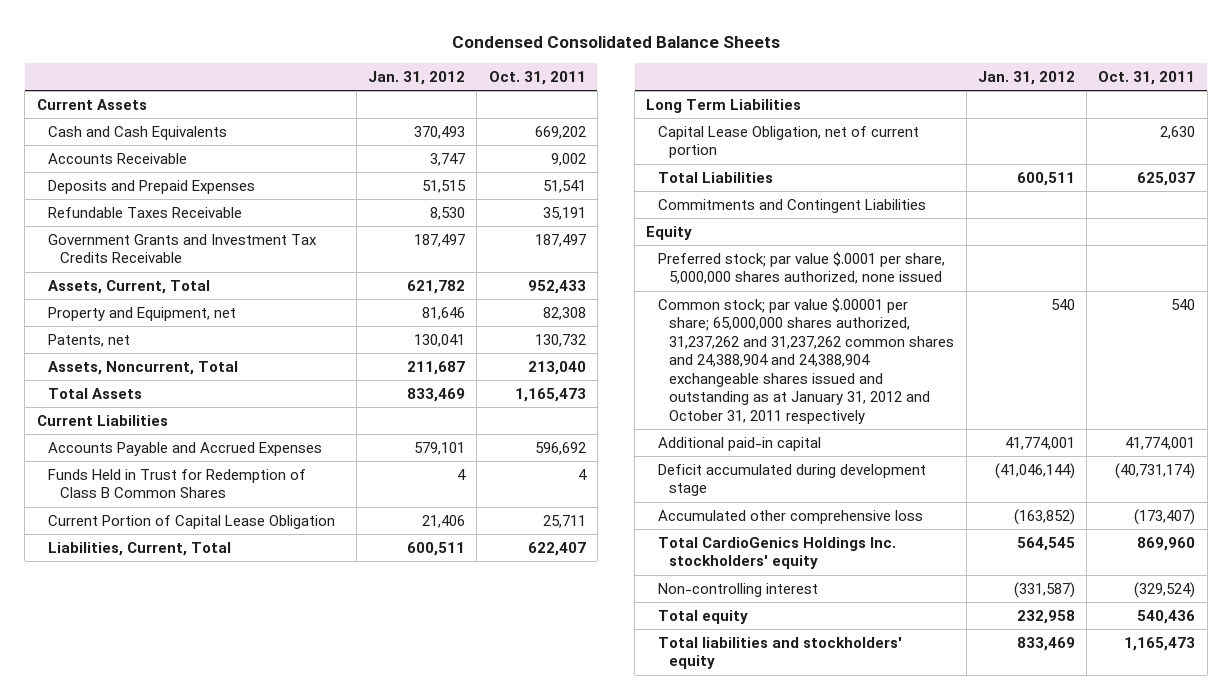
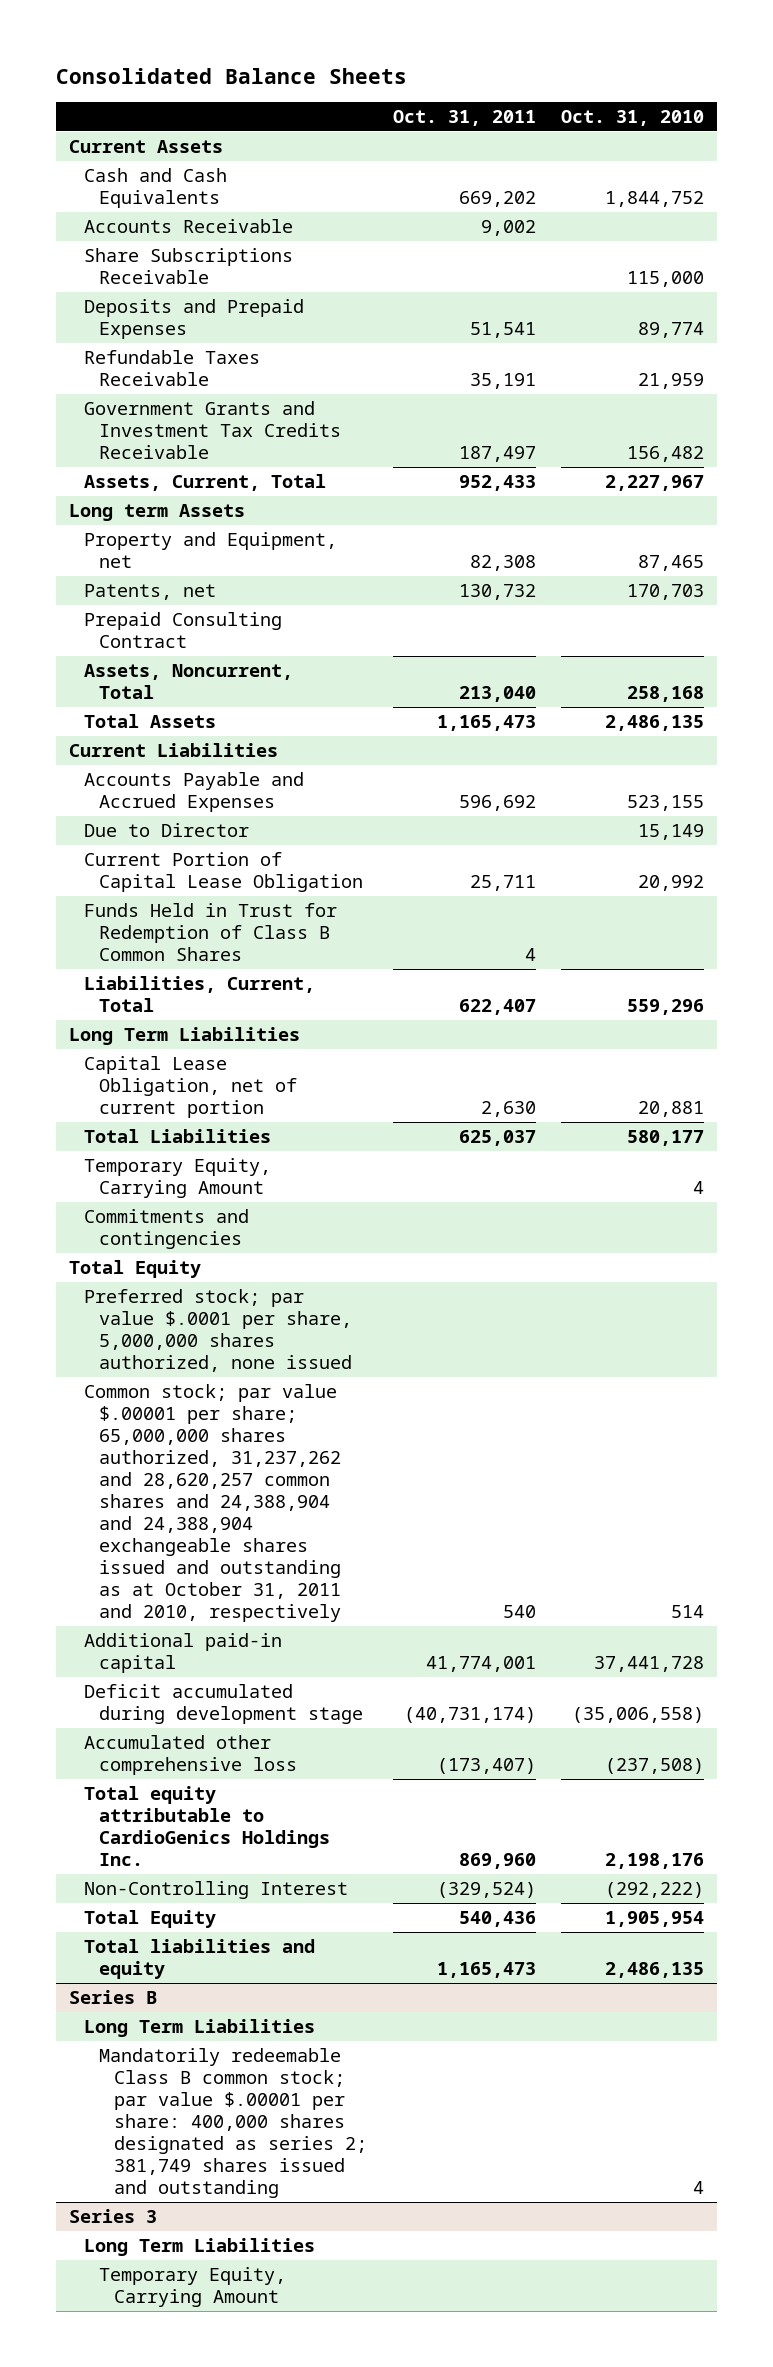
- Condensed Consolidated Balance Sheets
+ Consolidated Balance Sheets
- | Jan. 31, 2012 | Oct. 31, 2011
+ | Oct. 31, 2011 | Oct. 31, 2010
+ Share Subscriptions Receivable | | 115,000
+ Long term Assets
+ Prepaid Consulting Contract
+ Due to Director | | 15,149
moved down: Funds Held in Trust for Redemption of Class B Common Shares | 4 |
- Commitments and Contingent Liabilities
- Equity
+ Temporary Equity, Carrying Amount | | 4
+ Commitments and contingencies
+ Total Equity
- Common stock; par value $.00001 per share; 65,000,000 shares authorized, 31,237,262 and 31,237,262 common shares and 24,388,904 and 24,388,904 exchangeable shares issued and outstanding as at January 31, 2012 and October 31, 2011 respectively | 540 | 540
+ Common stock; par value $.00001 per share; 65,000,000 shares authorized, 31,237,262 and 28,620,257 common shares and 24,388,904 and 24,388,904 exchangeable shares issued and outstanding as at October 31, 2011 and 2010, respectively | 540 | 514
- Total CardioGenics Holdings Inc. stockholders' equity | 564,545 | 869,960
- Non-controlling interest | (331,587) | (329,524)
- Total equity | 232,958 | 540,436
- Total liabilities and stockholders' equity | 833,469 | 1,165,473
+ Total equity attributable to CardioGenics Holdings Inc. | 869,960 | 2,198,176
+ Non-Controlling Interest | (329,524) | (292,222)
+ Total Equity | 540,436 | 1,905,954
+ Total liabilities and equity | 1,165,473 | 2,486,135
+ Series B
+ Long Term Liabilities
+ Mandatorily redeemable Class B common stock; par value $.00001 per share: 400,000 shares designated as series 2; 381,749 shares issued and outstanding | | 4
+ Series 3
+ Long Term Liabilities
+ Temporary Equity, Carrying Amount

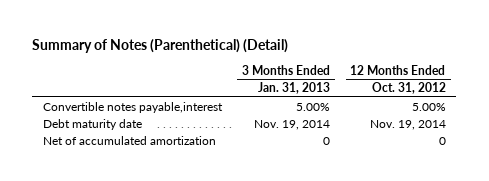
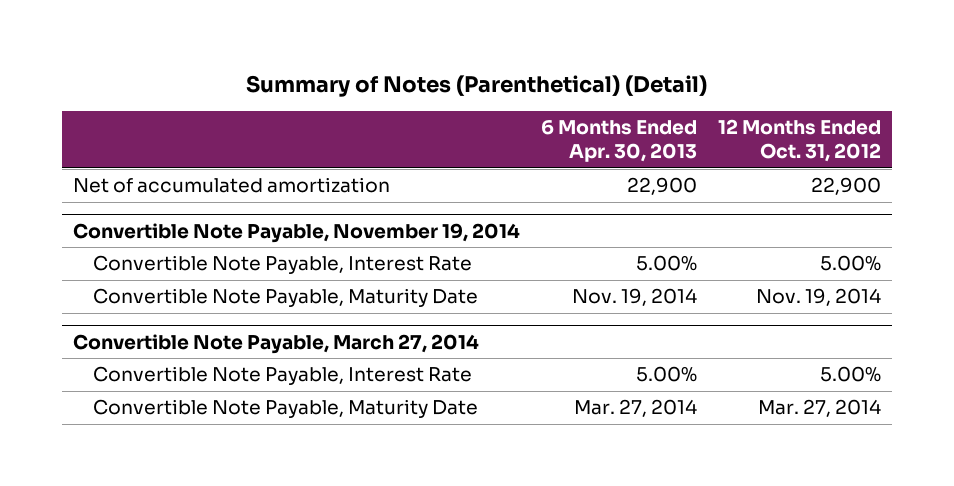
- | 3 Months Ended Jan. 31, 2013 | 12 Months Ended Oct. 31, 2012
+ | 6 Months Ended Apr. 30, 2013 | 12 Months Ended Oct. 31, 2012
- Convertible notes payable,interest | 5.00% | 5.00%
- Debt maturity date | Nov. 19, 2014 | Nov. 19, 2014
- Net of accumulated amortization | 0 | 0
+ Net of accumulated amortization | 22,900 | 22,900
+ Convertible Note Payable, November 19, 2014
+ Convertible Note Payable, Interest Rate | 5.00% | 5.00%
+ Convertible Note Payable, Maturity Date | Nov. 19, 2014 | Nov. 19, 2014
+ Convertible Note Payable, March 27, 2014
+ Convertible Note Payable, Interest Rate | 5.00% | 5.00%
+ Convertible Note Payable, Maturity Date | Mar. 27, 2014 | Mar. 27, 2014

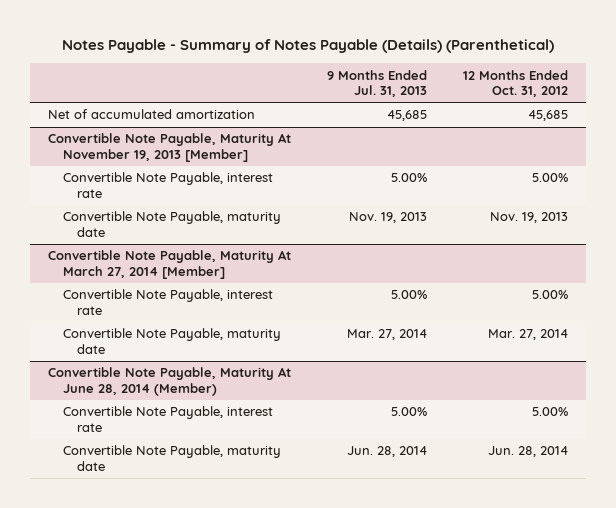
- Summary of Notes (Parenthetical) (Detail)
+ Notes Payable - Summary of Notes Payable (Details) (Parenthetical)
- | 6 Months Ended Apr. 30, 2013 | 12 Months Ended Oct. 31, 2012
+ | 9 Months Ended Jul. 31, 2013 | 12 Months Ended Oct. 31, 2012
- Net of accumulated amortization | 22,900 | 22,900
- Convertible Note Payable, November 19, 2014
- Convertible Note Payable, Interest Rate | 5.00% | 5.00%
- Convertible Note Payable, Maturity Date | Nov. 19, 2014 | Nov. 19, 2014
- Convertible Note Payable, March 27, 2014
- Convertible Note Payable, Interest Rate | 5.00% | 5.00%
- Convertible Note Payable, Maturity Date | Mar. 27, 2014 | Mar. 27, 2014
+ Net of accumulated amortization | 45,685 | 45,685
+ Convertible Note Payable, Maturity At November 19, 2013 [Member]
+ Convertible Note Payable, interest rate | 5.00% | 5.00%
+ Convertible Note Payable, maturity date | Nov. 19, 2013 | Nov. 19, 2013
+ Convertible Note Payable, Maturity At March 27, 2014 [Member]
+ Convertible Note Payable, interest rate | 5.00% | 5.00%
+ Convertible Note Payable, maturity date | Mar. 27, 2014 | Mar. 27, 2014
+ Convertible Note Payable, Maturity At June 28, 2014 (Member)
+ Convertible Note Payable, interest rate | 5.00% | 5.00%
+ Convertible Note Payable, maturity date | Jun. 28, 2014 | Jun. 28, 2014

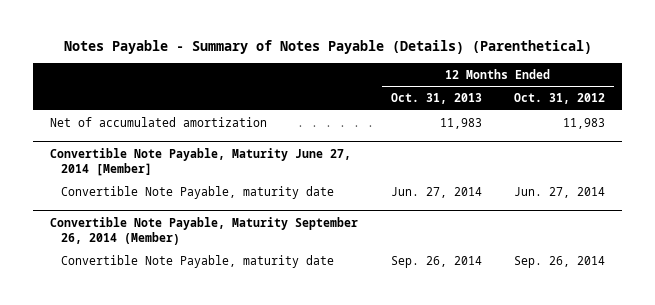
- | 9 Months Ended Jul. 31, 2013 | 12 Months Ended Oct. 31, 2012
+ | 12 Months Ended Oct. 31, 2013 | 12 Months Ended Oct. 31, 2012
- Net of accumulated amortization | 45,685 | 45,685
- Convertible Note Payable, Maturity At November 19, 2013 [Member]
- Convertible Note Payable, interest rate | 5.00% | 5.00%
- Convertible Note Payable, maturity date | Nov. 19, 2013 | Nov. 19, 2013
- Convertible Note Payable, Maturity At March 27, 2014 [Member]
- Convertible Note Payable, interest rate | 5.00% | 5.00%
- Convertible Note Payable, maturity date | Mar. 27, 2014 | Mar. 27, 2014
- Convertible Note Payable, Maturity At June 28, 2014 (Member)
- Convertible Note Payable, interest rate | 5.00% | 5.00%
- Convertible Note Payable, maturity date | Jun. 28, 2014 | Jun. 28, 2014
+ Net of accumulated amortization | 11,983 | 11,983
+ Convertible Note Payable, Maturity June 27, 2014 [Member]
+ Convertible Note Payable, maturity date | Jun. 27, 2014 | Jun. 27, 2014
+ Convertible Note Payable, Maturity September 26, 2014 (Member)
+ Convertible Note Payable, maturity date | Sep. 26, 2014 | Sep. 26, 2014

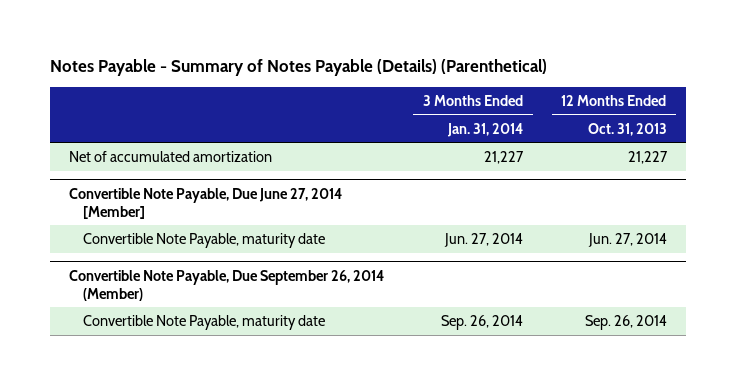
- | 12 Months Ended Oct. 31, 2013 | 12 Months Ended Oct. 31, 2012
+ | 3 Months Ended Jan. 31, 2014 | 12 Months Ended Oct. 31, 2013
- Net of accumulated amortization | 11,983 | 11,983
- Convertible Note Payable, Maturity June 27, 2014 [Member]
+ Net of accumulated amortization | 21,227 | 21,227
+ Convertible Note Payable, Due June 27, 2014 [Member]
- Convertible Note Payable, Maturity September 26, 2014 (Member)
+ Convertible Note Payable, Due September 26, 2014 (Member)

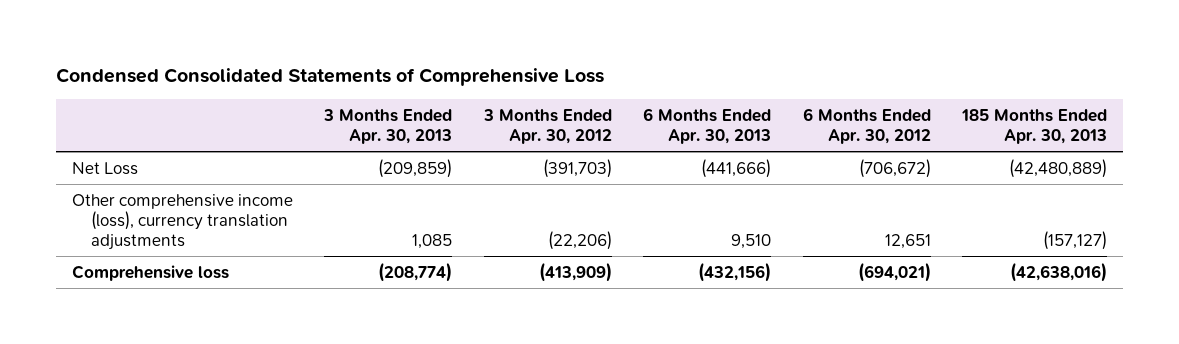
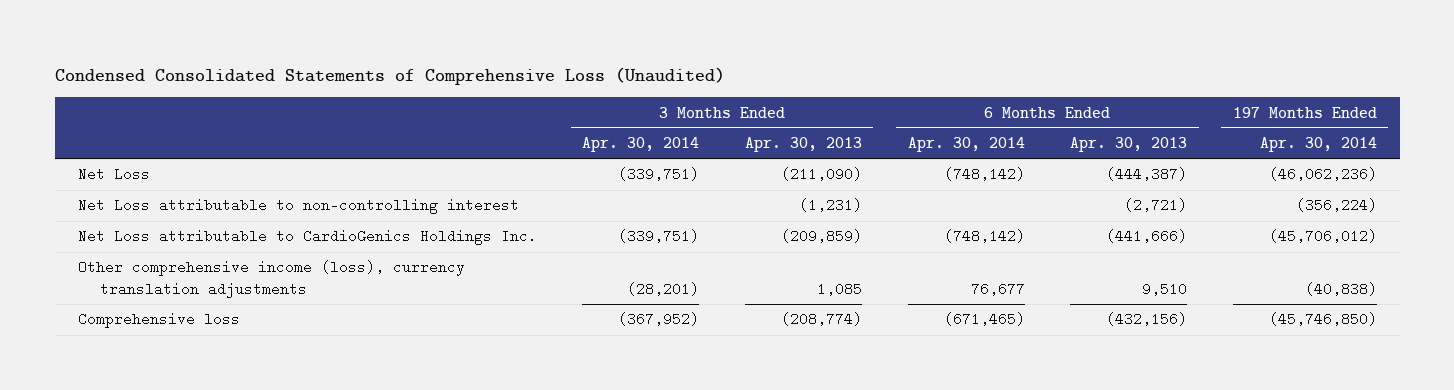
- Condensed Consolidated Statements of Comprehensive Loss
+ Condensed Consolidated Statements of Comprehensive Loss (Unaudited)
- | 3 Months Ended Apr. 30, 2013 | 3 Months Ended Apr. 30, 2012 | 6 Months Ended Apr. 30, 2013 | 6 Months Ended Apr. 30, 2012 | 185 Months Ended Apr. 30, 2013
+ | 3 Months Ended Apr. 30, 2014 | 3 Months Ended Apr. 30, 2013 | 6 Months Ended Apr. 30, 2014 | 6 Months Ended Apr. 30, 2013 | 197 Months Ended Apr. 30, 2014
- Net Loss | (209,859) | (391,703) | (441,666) | (706,672) | (42,480,889)
+ Net Loss | (339,751) | (211,090) | (748,142) | (444,387) | (46,062,236)
+ Net Loss attributable to non-controlling interest | | (1,231) | | (2,721) | (356,224)
+ Net Loss attributable to CardioGenics Holdings Inc. | (339,751) | (209,859) | (748,142) | (441,666) | (45,706,012)

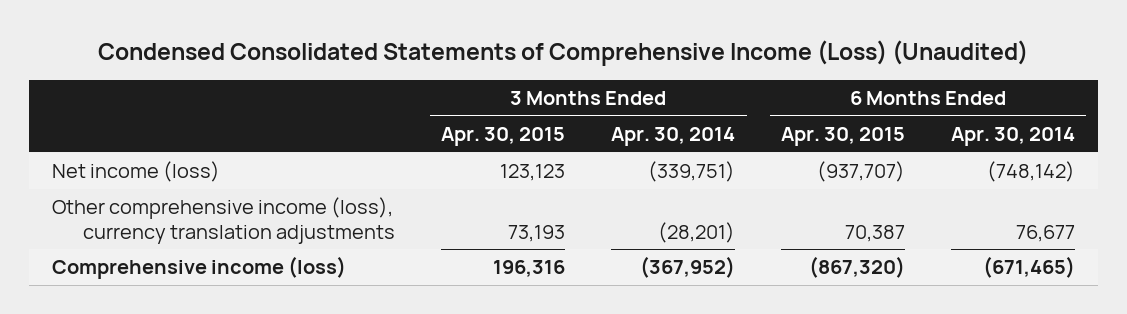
- Condensed Consolidated Statements of Comprehensive Loss (Unaudited)
+ Condensed Consolidated Statements of Comprehensive Income (Loss) (Unaudited)
- | 3 Months Ended Apr. 30, 2014 | 3 Months Ended Apr. 30, 2013 | 6 Months Ended Apr. 30, 2014 | 6 Months Ended Apr. 30, 2013 | 197 Months Ended Apr. 30, 2014
+ | 3 Months Ended Apr. 30, 2015 | 3 Months Ended Apr. 30, 2014 | 6 Months Ended Apr. 30, 2015 | 6 Months Ended Apr. 30, 2014
- Net Loss | (339,751) | (211,090) | (748,142) | (444,387) | (46,062,236)
- Net Loss attributable to non-controlling interest | | (1,231) | | (2,721) | (356,224)
- Net Loss attributable to CardioGenics Holdings Inc. | (339,751) | (209,859) | (748,142) | (441,666) | (45,706,012)
+ Net income (loss) | 123,123 | (339,751) | (937,707) | (748,142)
- Comprehensive loss | (367,952) | (208,774) | (671,465) | (432,156) | (45,746,850)
+ Comprehensive income (loss) | 196,316 | (367,952) | (867,320) | (671,465)

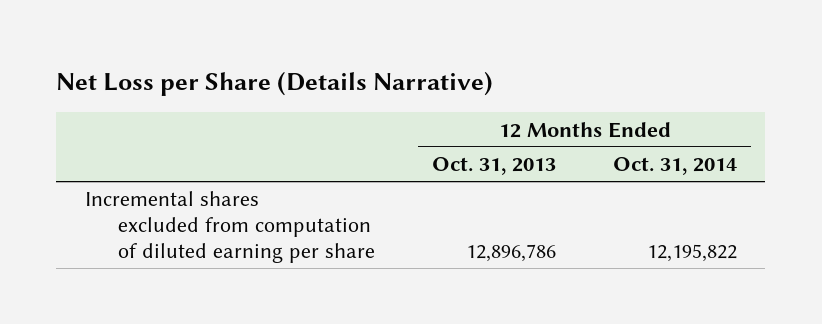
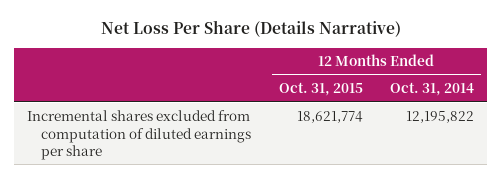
- Net Loss per Share (Details Narrative)
+ Net Loss Per Share (Details Narrative)
- | 12 Months Ended Oct. 31, 2013 | 12 Months Ended Oct. 31, 2014
+ | 12 Months Ended Oct. 31, 2015 | 12 Months Ended Oct. 31, 2014
- Incremental shares excluded from computation of diluted earning per share | 12,896,786 | 12,195,822
+ Incremental shares excluded from computation of diluted earnings per share | 18,621,774 | 12,195,822

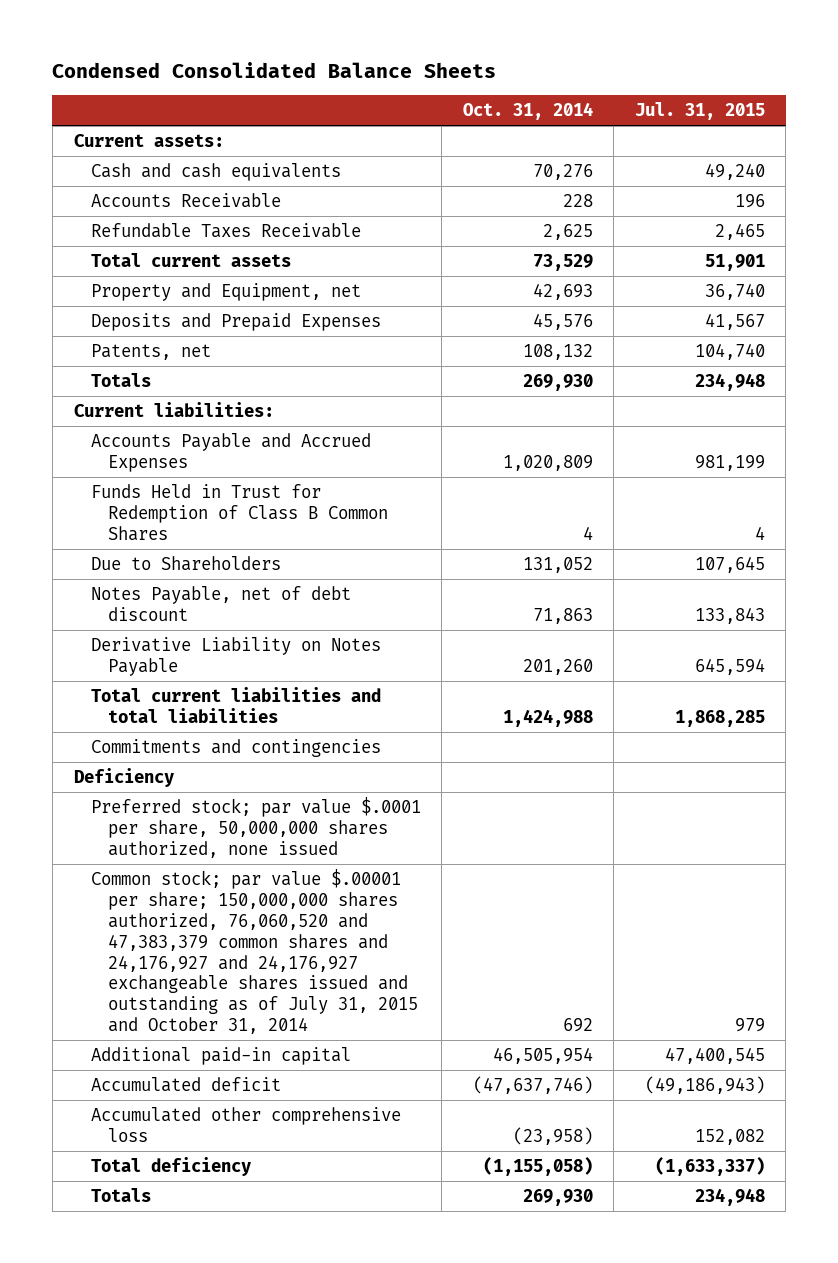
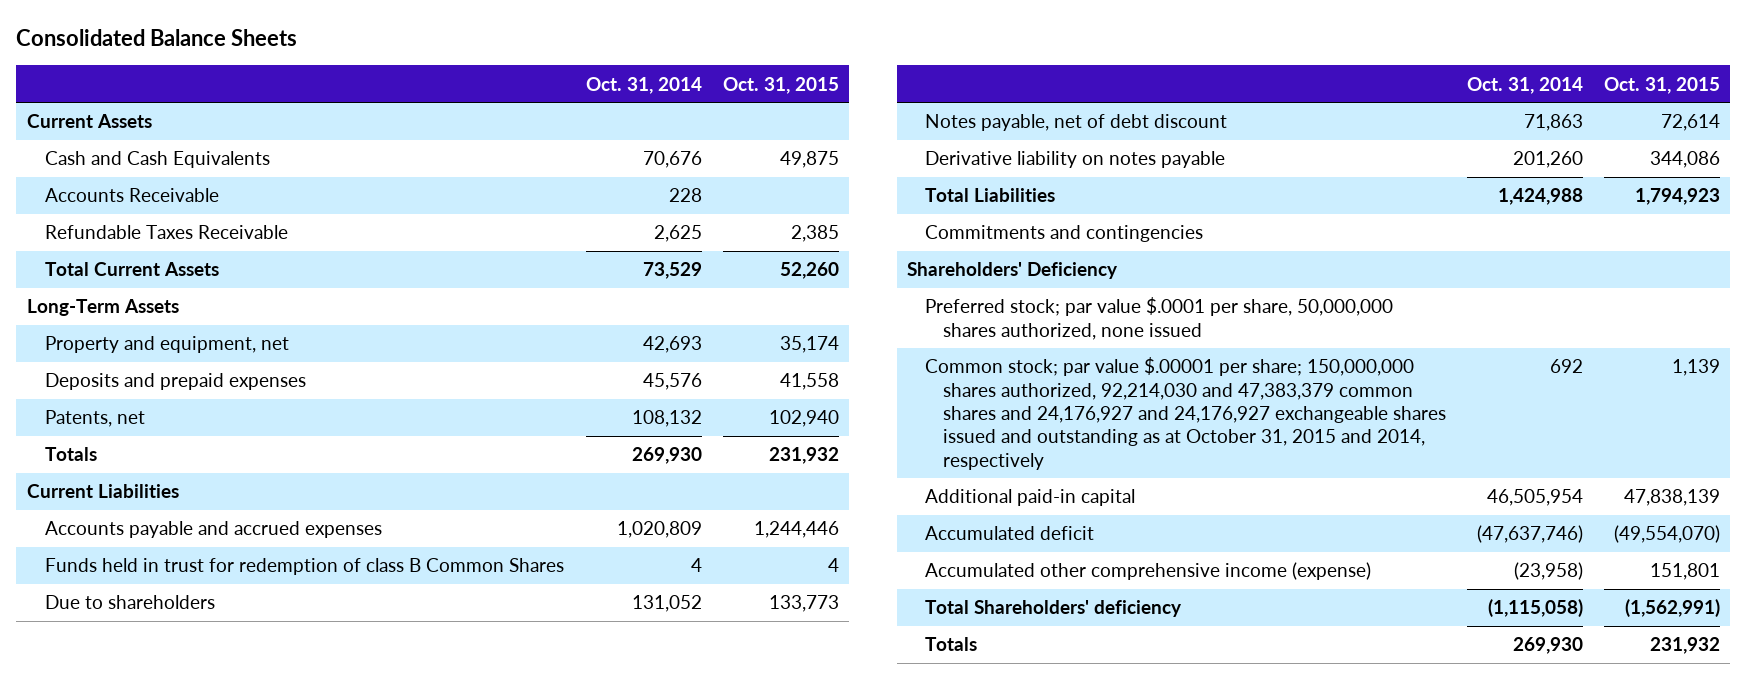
- Condensed Consolidated Balance Sheets
+ Consolidated Balance Sheets
- | Oct. 31, 2014 | Jul. 31, 2015
+ | Oct. 31, 2014 | Oct. 31, 2015
- Current assets:
- Cash and cash equivalents | 70,276 | 49,240
+ Current Assets
+ Cash and Cash Equivalents | 70,676 | 49,875
- Total current assets | 73,529 | 51,901
- Property and Equipment, net | 42,693 | 36,740
- Deposits and Prepaid Expenses | 45,576 | 41,567
+ Total Current Assets | 73,529 | 52,260
+ Long-Term Assets
+ Property and equipment, net | 42,693 | 35,174
+ Deposits and prepaid expenses | 45,576 | 41,558
- Current liabilities:
- Accounts Payable and Accrued Expenses | 1,020,809 | 981,199
- Funds Held in Trust for Redemption of Class B Common Shares | 4 | 4
- Due to Shareholders | 131,052 | 107,645
- Notes Payable, net of debt discount | 71,863 | 133,843
- Derivative Liability on Notes Payable | 201,260 | 645,594
- Total current liabilities and total liabilities | 1,424,988 | 1,868,285
+ Current Liabilities
+ Accounts payable and accrued expenses | 1,020,809 | 1,244,446
+ Funds held in trust for redemption of class B Common Shares | 4 | 4
+ Due to shareholders | 131,052 | 133,773
+ Notes payable, net of debt discount | 71,863 | 72,614
+ Derivative liability on notes payable | 201,260 | 344,086
+ Total Liabilities | 1,424,988 | 1,794,923
- Deficiency
+ Shareholders' Deficiency
- Common stock; par value $.00001 per share; 150,000,000 shares authorized, 76,060,520 and 47,383,379 common shares and 24,176,927 and 24,176,927 exchangeable shares issued and outstanding as of July 31, 2015 and October 31, 2014 | 692 | 979
+ Common stock; par value $.00001 per share; 150,000,000 shares authorized, 92,214,030 and 47,383,379 common shares and 24,176,927 and 24,176,927 exchangeable shares issued and outstanding as at October 31, 2015 and 2014, respectively | 692 | 1,139
- Accumulated other comprehensive loss | (23,958) | 152,082
- Total deficiency | (1,155,058) | (1,633,337)
+ Accumulated other comprehensive income (expense) | (23,958) | 151,801
+ Total Shareholders' deficiency | (1,115,058) | (1,562,991)

